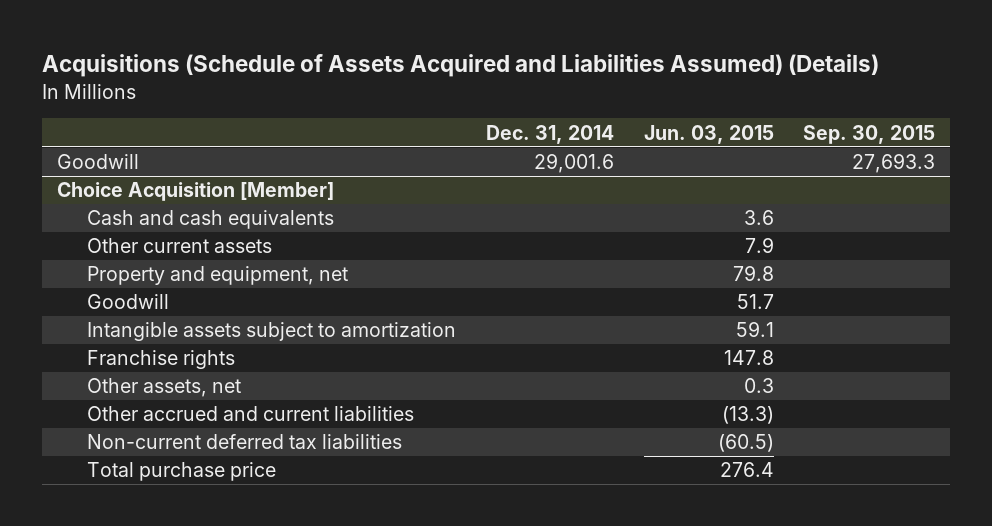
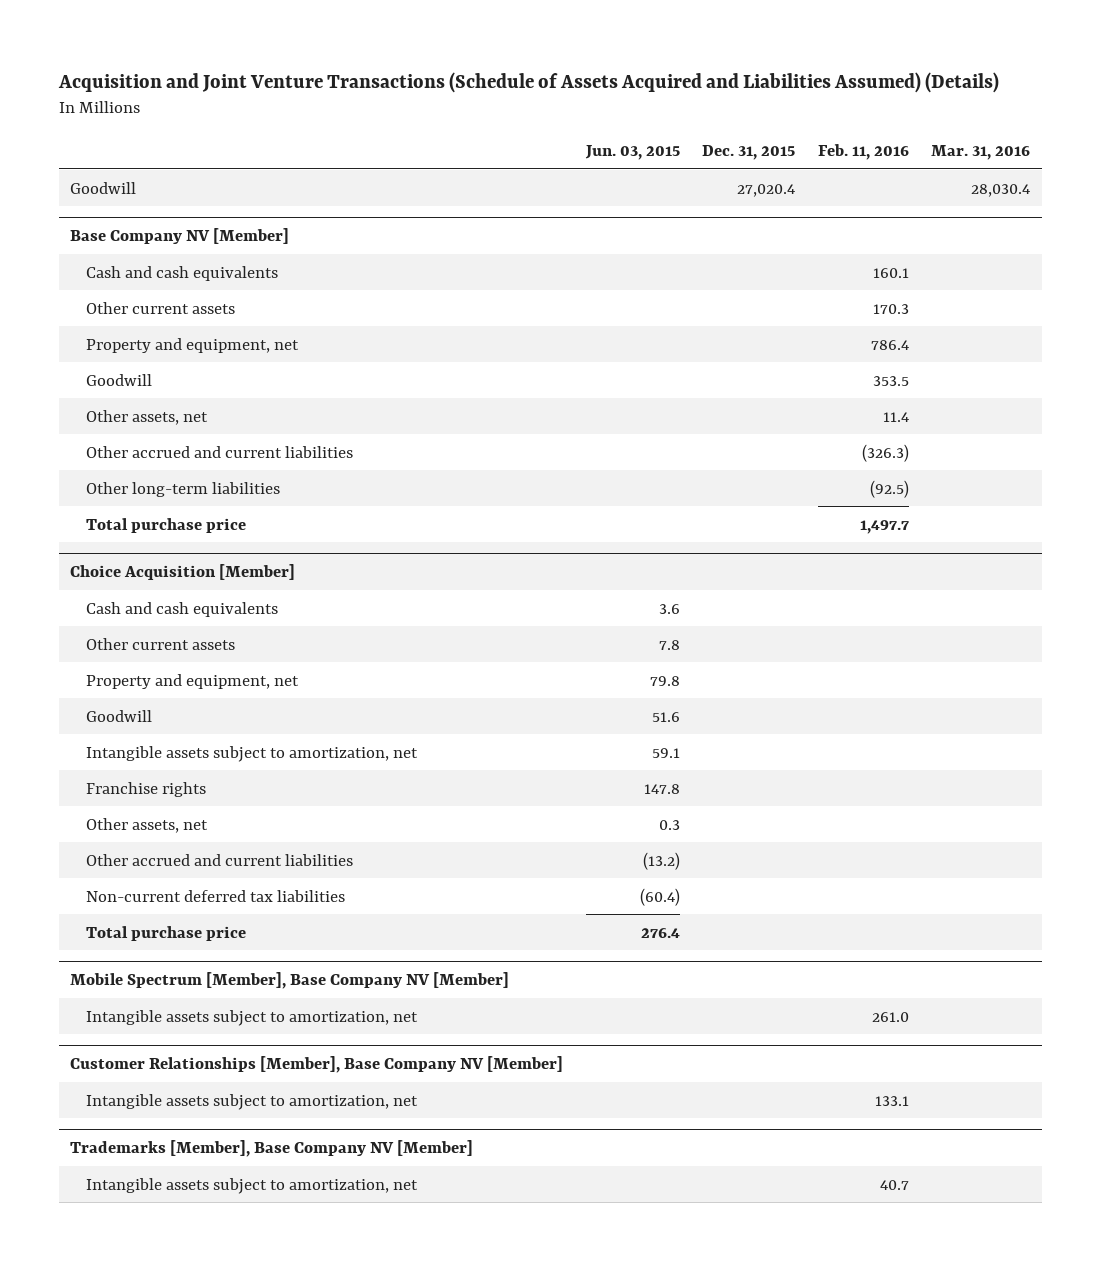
- Acquisitions (Schedule of Assets Acquired and Liabilities Assumed) (Details)
+ Acquisition and Joint Venture Transactions (Schedule of Assets Acquired and Liabilities Assumed) (Details)
- | Dec. 31, 2014 | Jun. 03, 2015 | Sep. 30, 2015
+ | Jun. 03, 2015 | Dec. 31, 2015 | Feb. 11, 2016 | Mar. 31, 2016
+ Base Company NV [Member]
+ Cash and cash equivalents | | | 160.1 |
+ Other current assets | | | 170.3 |
+ Property and equipment, net | | | 786.4 |
+ Goodwill | | | 353.5 |
+ Other assets, net | | | 11.4 |
+ Other accrued and current liabilities | | | (326.3) |
+ Other long-term liabilities | | | (92.5) |
+ Total purchase price | | | 1,497.7 |
@ Choice Acquisition [Member]
- Other current assets | | 7.9 |
+ Other current assets | 7.8 | | |
- Goodwill | | 51.7 |
- Intangible assets subject to amortization | | 59.1 |
+ Goodwill | 51.6 | | |
+ Intangible assets subject to amortization, net | 59.1 | | |
- Other accrued and current liabilities | | (13.3) |
- Non-current deferred tax liabilities | | (60.5) |
+ Other accrued and current liabilities | (13.2) | | |
+ Non-current deferred tax liabilities | (60.4) | | |
+ Mobile Spectrum [Member], Base Company NV [Member]
+ Intangible assets subject to amortization, net | | | 261.0 |
+ Customer Relationships [Member], Base Company NV [Member]
+ Intangible assets subject to amortization, net | | | 133.1 |
+ Trademarks [Member], Base Company NV [Member]
+ Intangible assets subject to amortization, net | | | 40.7 |

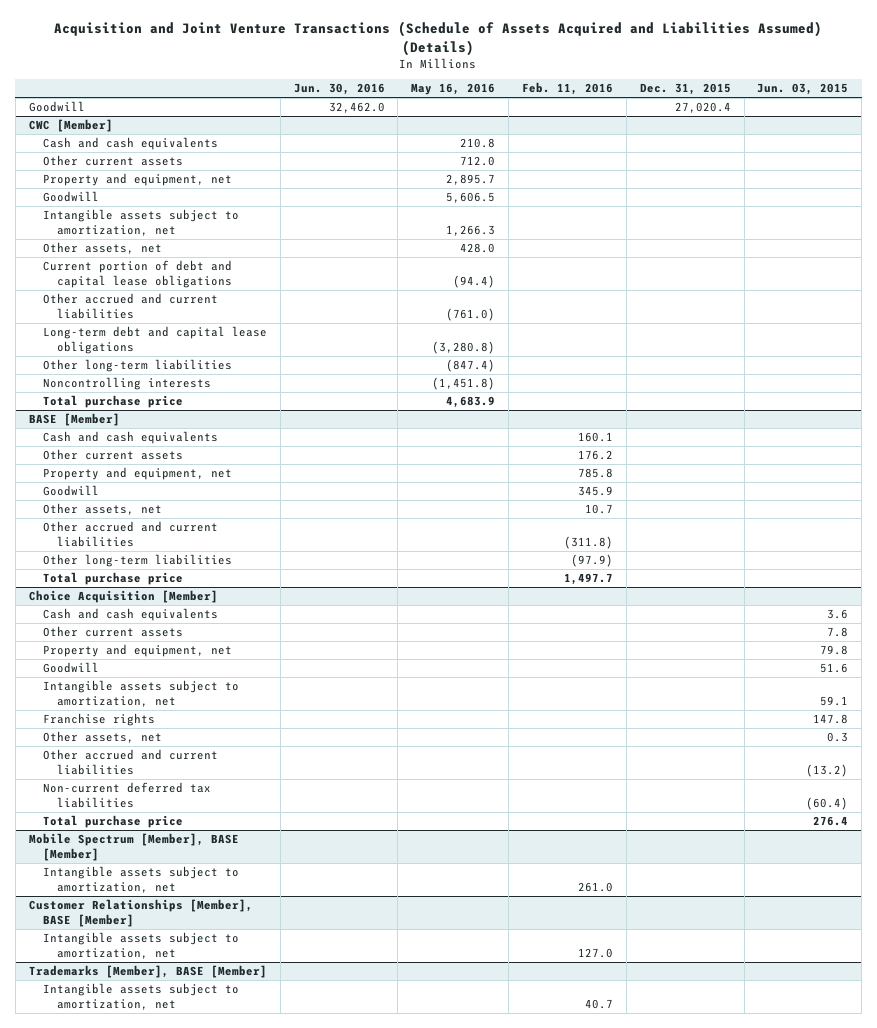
- | Jun. 03, 2015 | Dec. 31, 2015 | Feb. 11, 2016 | Mar. 31, 2016
+ | Jun. 30, 2016 | May 16, 2016 | Feb. 11, 2016 | Dec. 31, 2015 | Jun. 03, 2015
- Base Company NV [Member]
+ CWC [Member]
+ Cash and cash equivalents | | 210.8 | | |
+ Other current assets | | 712.0 | | |
+ Property and equipment, net | | 2,895.7 | | |
+ Goodwill | | 5,606.5 | | |
+ Intangible assets subject to amortization, net | | 1,266.3 | | |
+ Other assets, net | | 428.0 | | |
+ Current portion of debt and capital lease obligations | | (94.4) | | |
+ Other accrued and current liabilities | | (761.0) | | |
+ Long-term debt and capital lease obligations | | (3,280.8) | | |
+ Other long-term liabilities | | (847.4) | | |
+ Noncontrolling interests | | (1,451.8) | | |
+ Total purchase price | | 4,683.9 | | |
+ BASE [Member]
- Other current assets | | | 170.3 |
- Property and equipment, net | | | 786.4 |
- Goodwill | | | 353.5 |
- Other assets, net | | | 11.4 |
- Other accrued and current liabilities | | | (326.3) |
- Other long-term liabilities | | | (92.5) |
+ Other current assets | | | 176.2 | |
+ Property and equipment, net | | | 785.8 | |
+ Goodwill | | | 345.9 | |
+ Other assets, net | | | 10.7 | |
+ Other accrued and current liabilities | | | (311.8) | |
+ Other long-term liabilities | | | (97.9) | |
- Mobile Spectrum [Member], Base Company NV [Member]
+ Mobile Spectrum [Member], BASE [Member]
- Customer Relationships [Member], Base Company NV [Member]
- Intangible assets subject to amortization, net | | | 133.1 |
- Trademarks [Member], Base Company NV [Member]
+ Customer Relationships [Member], BASE [Member]
+ Intangible assets subject to amortization, net | | | 127.0 | |
+ Trademarks [Member], BASE [Member]

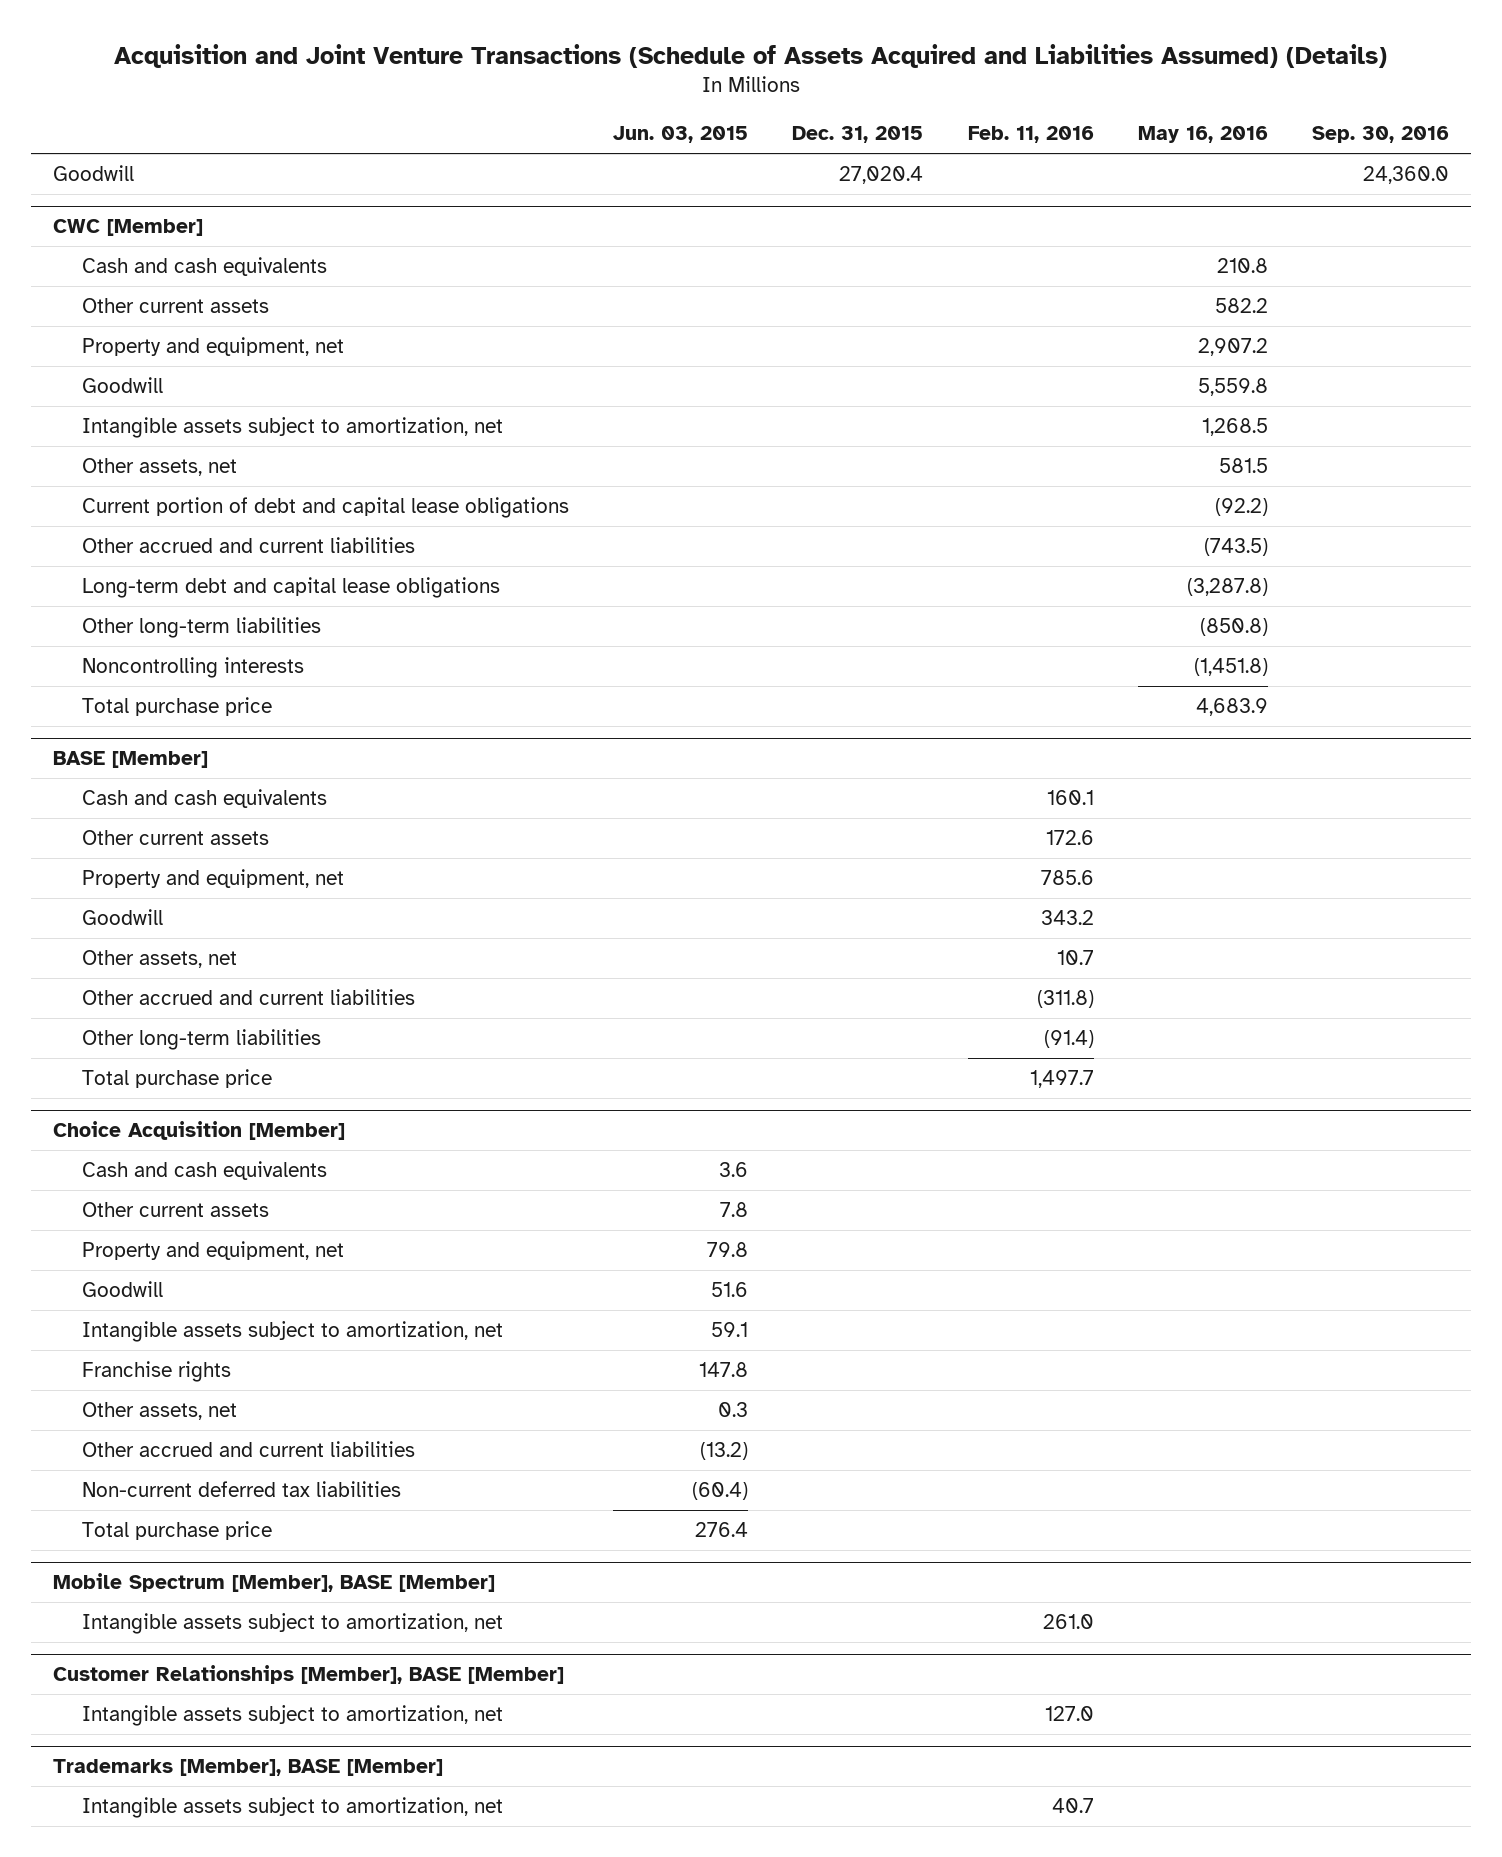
- | Jun. 30, 2016 | May 16, 2016 | Feb. 11, 2016 | Dec. 31, 2015 | Jun. 03, 2015
+ | Jun. 03, 2015 | Dec. 31, 2015 | Feb. 11, 2016 | May 16, 2016 | Sep. 30, 2016
@ CWC [Member]
- Other current assets | | 712.0 | | |
- Property and equipment, net | | 2,895.7 | | |
- Goodwill | | 5,606.5 | | |
- Intangible assets subject to amortization, net | | 1,266.3 | | |
- Other assets, net | | 428.0 | | |
- Current portion of debt and capital lease obligations | | (94.4) | | |
- Other accrued and current liabilities | | (761.0) | | |
- Long-term debt and capital lease obligations | | (3,280.8) | | |
- Other long-term liabilities | | (847.4) | | |
+ Other current assets | | | | 582.2 |
+ Property and equipment, net | | | | 2,907.2 |
+ Goodwill | | | | 5,559.8 |
+ Intangible assets subject to amortization, net | | | | 1,268.5 |
+ Other assets, net | | | | 581.5 |
+ Current portion of debt and capital lease obligations | | | | (92.2) |
+ Other accrued and current liabilities | | | | (743.5) |
+ Long-term debt and capital lease obligations | | | | (3,287.8) |
+ Other long-term liabilities | | | | (850.8) |
@ BASE [Member]
- Other current assets | | | 176.2 | |
- Property and equipment, net | | | 785.8 | |
- Goodwill | | | 345.9 | |
+ Other current assets | | | 172.6 | |
+ Property and equipment, net | | | 785.6 | |
+ Goodwill | | | 343.2 | |
- Other long-term liabilities | | | (97.9) | |
+ Other long-term liabilities | | | (91.4) | |

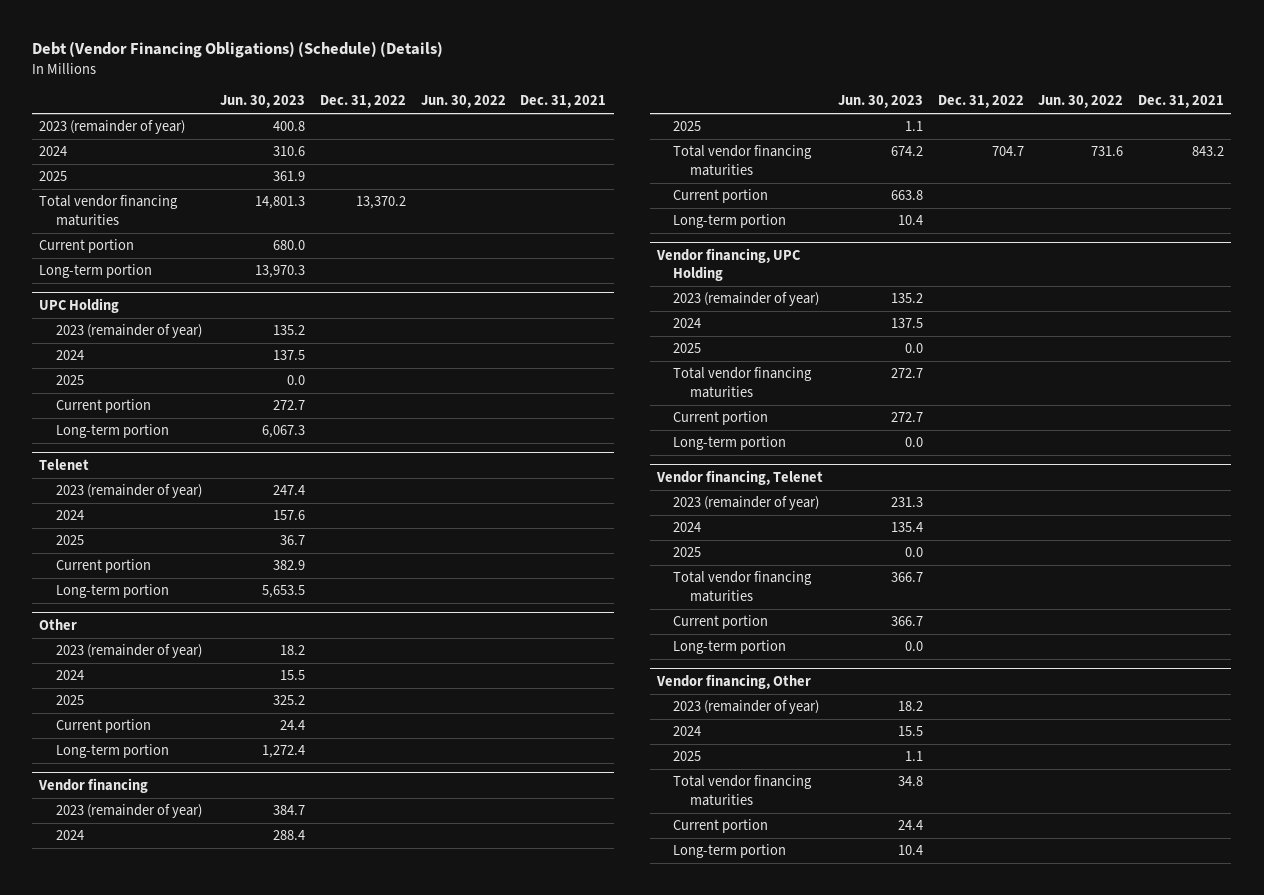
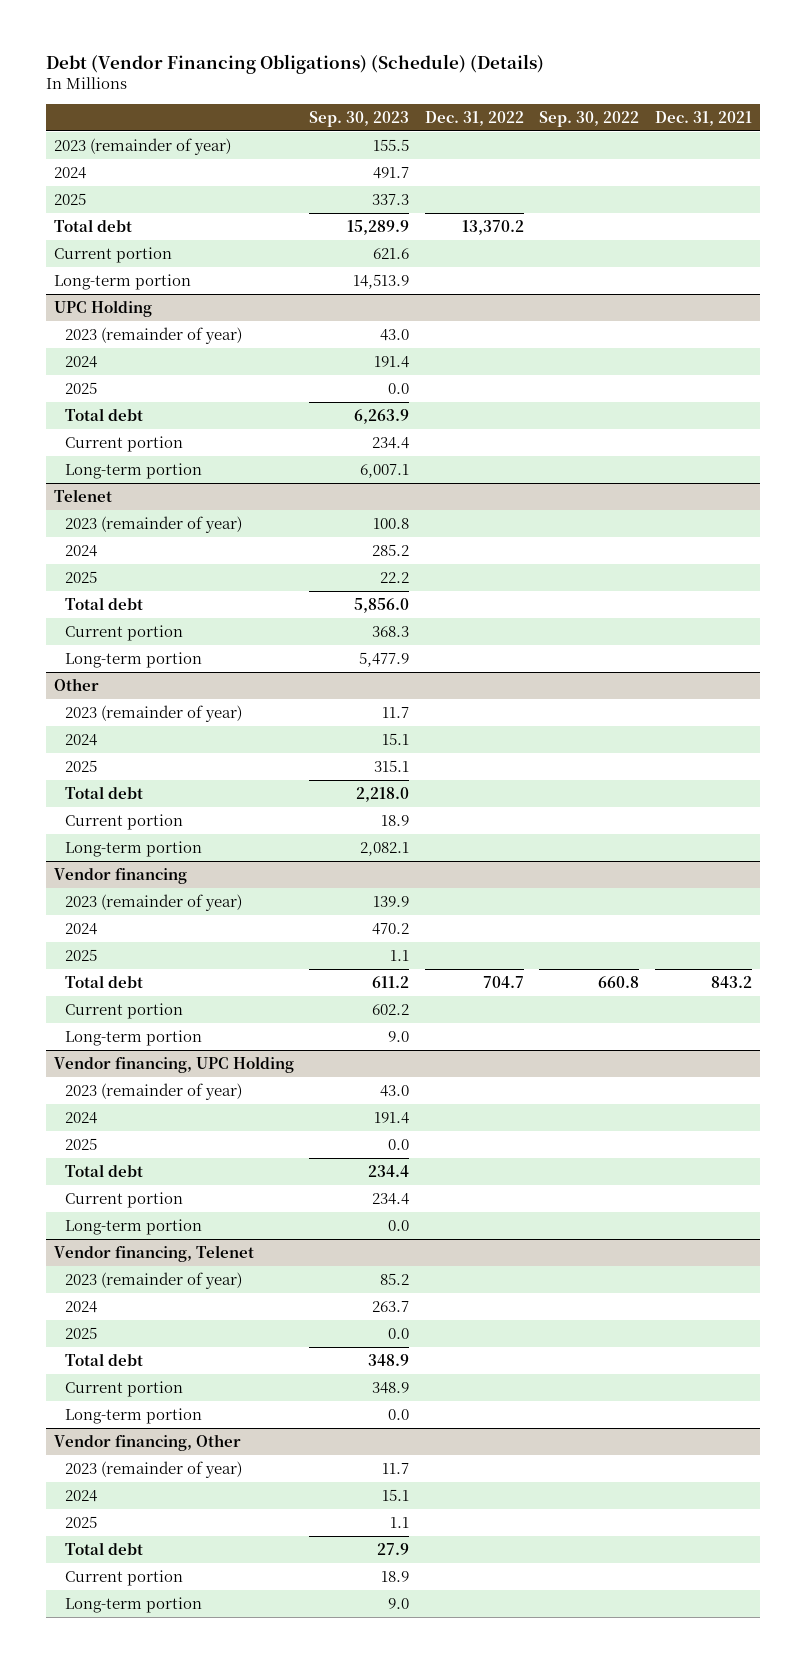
- | Jun. 30, 2023 | Dec. 31, 2022 | Jun. 30, 2022 | Dec. 31, 2021
+ | Sep. 30, 2023 | Dec. 31, 2022 | Sep. 30, 2022 | Dec. 31, 2021
- Total vendor financing maturities | 14,801.3 | 13,370.2 | |
+ Total debt | 15,289.9 | 13,370.2 | |
@ UPC Holding
+ Total debt | 6,263.9 | | |
@ Telenet
+ Total debt | 5,856.0 | | |
@ Other
+ Total debt | 2,218.0 | | |
@ Vendor financing
- Total vendor financing maturities | 674.2 | 704.7 | 731.6 | 843.2
+ Total debt | 611.2 | 704.7 | 660.8 | 843.2
@ Vendor financing, UPC Holding
- Total vendor financing maturities | 272.7 | | |
+ Total debt | 234.4 | | |
@ Vendor financing, Telenet
- Total vendor financing maturities | 366.7 | | |
+ Total debt | 348.9 | | |
@ Vendor financing, Other
- Total vendor financing maturities | 34.8 | | |
+ Total debt | 27.9 | | |

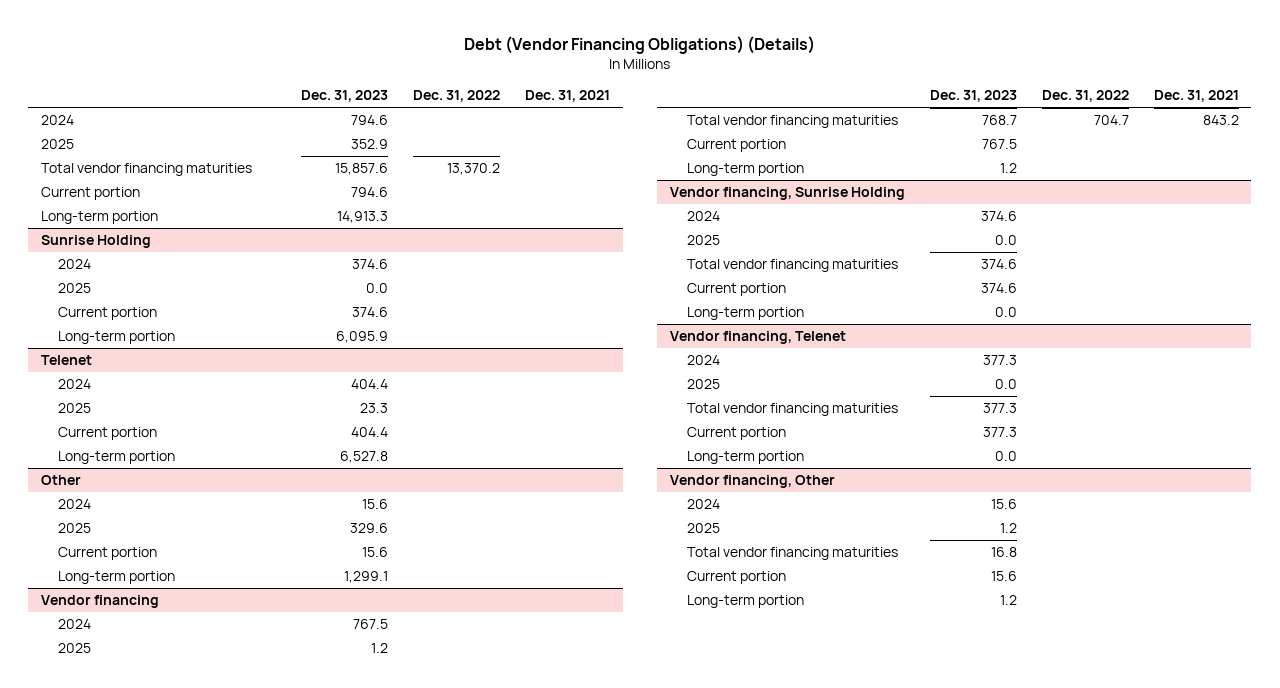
- Debt (Vendor Financing Obligations) (Schedule) (Details)
+ Debt (Vendor Financing Obligations) (Details)
- | Sep. 30, 2023 | Dec. 31, 2022 | Sep. 30, 2022 | Dec. 31, 2021
+ | Dec. 31, 2023 | Dec. 31, 2022 | Dec. 31, 2021
- 2023 (remainder of year) | 155.5 | | |
- Total debt | 15,289.9 | 13,370.2 | |
+ Total vendor financing maturities | 15,857.6 | 13,370.2 |
- UPC Holding
- 2023 (remainder of year) | 43.0 | | |
- 2024 | 191.4 | | |
- 2025 | 0.0 | | |
- Total debt | 6,263.9 | | |
- Current portion | 234.4 | | |
- Long-term portion | 6,007.1 | | |
+ Sunrise Holding
+ 2024 | 374.6 | |
+ 2025 | 0.0 | |
+ Current portion | 374.6 | |
+ Long-term portion | 6,095.9 | |
@ Telenet
- 2023 (remainder of year) | 100.8 | | |
- Total debt | 5,856.0 | | |
@ Other
- 2023 (remainder of year) | 11.7 | | |
- Total debt | 2,218.0 | | |
@ Vendor financing
- 2023 (remainder of year) | 139.9 | | |
- Total debt | 611.2 | 704.7 | 660.8 | 843.2
+ Total vendor financing maturities | 768.7 | 704.7 | 843.2
- Vendor financing, UPC Holding
- 2023 (remainder of year) | 43.0 | | |
+ Vendor financing, Sunrise Holding
- Total debt | 234.4 | | |
+ Total vendor financing maturities | 374.6 | |
@ Vendor financing, Telenet
- 2023 (remainder of year) | 85.2 | | |
- Total debt | 348.9 | | |
+ Total vendor financing maturities | 377.3 | |
@ Vendor financing, Other
- 2023 (remainder of year) | 11.7 | | |
- Total debt | 27.9 | | |
+ Total vendor financing maturities | 16.8 | |

